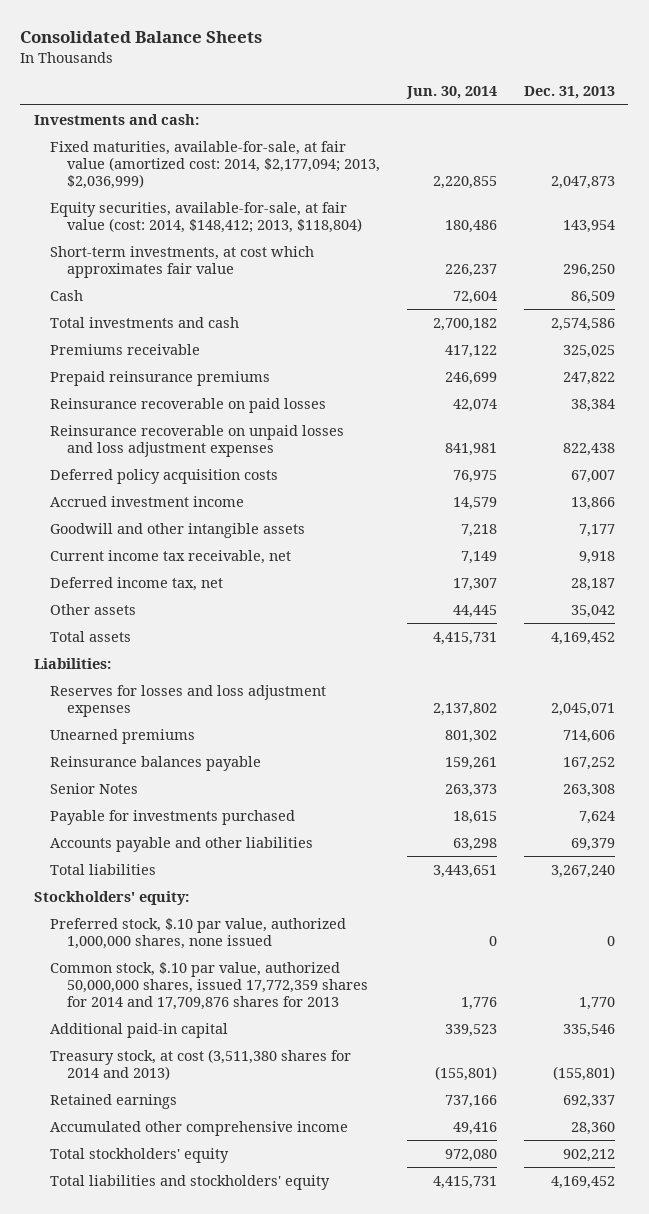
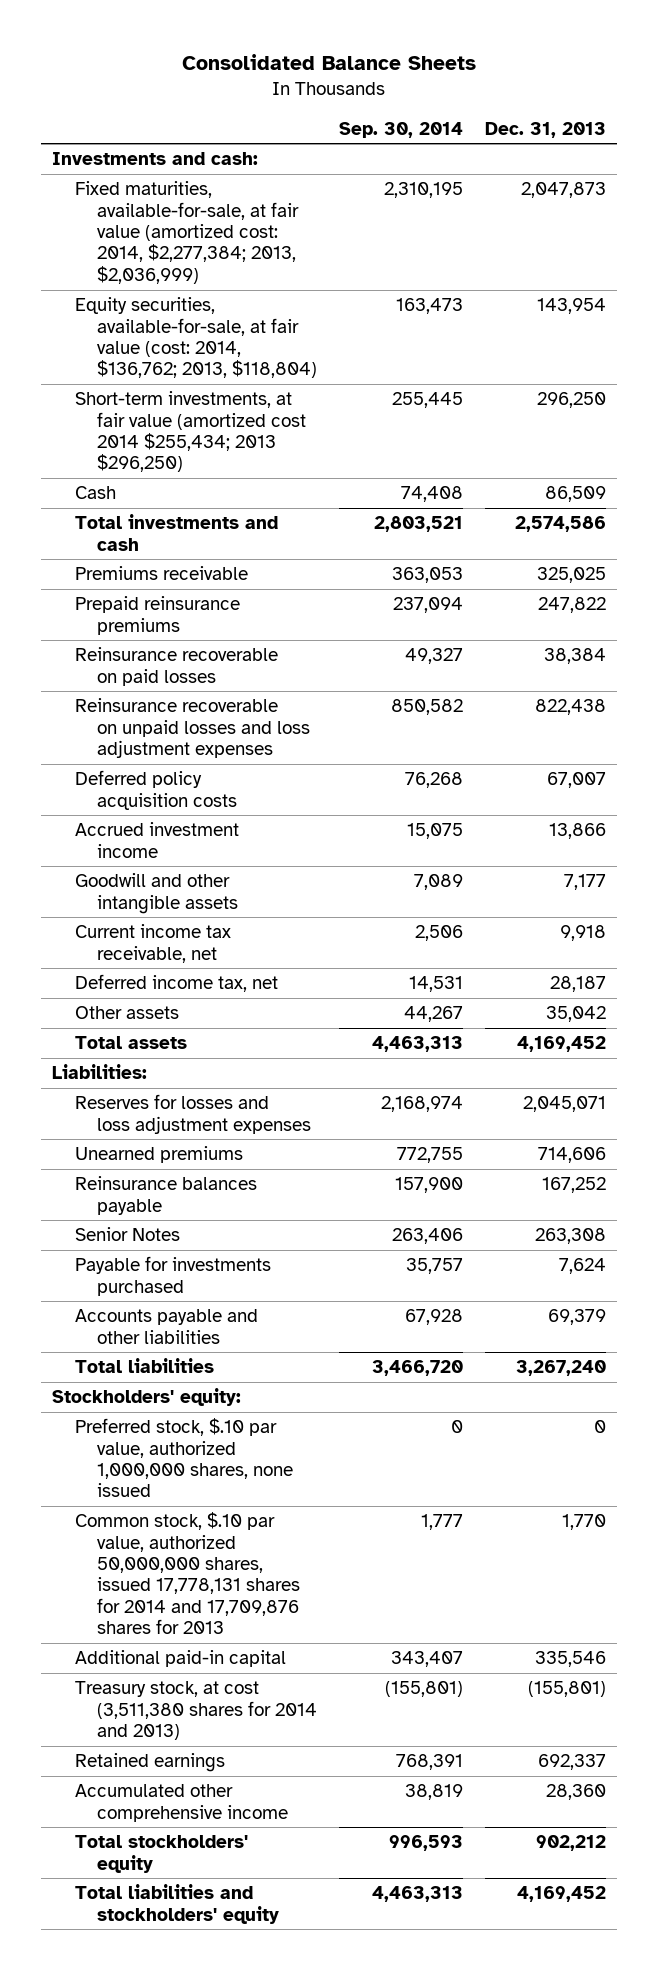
- | Jun. 30, 2014 | Dec. 31, 2013
+ | Sep. 30, 2014 | Dec. 31, 2013
- Fixed maturities, available-for-sale, at fair value (amortized cost: 2014, $2,177,094; 2013, $2,036,999) | 2,220,855 | 2,047,873
- Equity securities, available-for-sale, at fair value (cost: 2014, $148,412; 2013, $118,804) | 180,486 | 143,954
- Short-term investments, at cost which approximates fair value | 226,237 | 296,250
+ Fixed maturities, available-for-sale, at fair value (amortized cost: 2014, $2,277,384; 2013, $2,036,999) | 2,310,195 | 2,047,873
+ Equity securities, available-for-sale, at fair value (cost: 2014, $136,762; 2013, $118,804) | 163,473 | 143,954
+ Short-term investments, at fair value (amortized cost 2014 $255,434; 2013 $296,250) | 255,445 | 296,250
- Common stock, $.10 par value, authorized 50,000,000 shares, issued 17,772,359 shares for 2014 and 17,709,876 shares for 2013 | 1,776 | 1,770
+ Common stock, $.10 par value, authorized 50,000,000 shares, issued 17,778,131 shares for 2014 and 17,709,876 shares for 2013 | 1,777 | 1,770

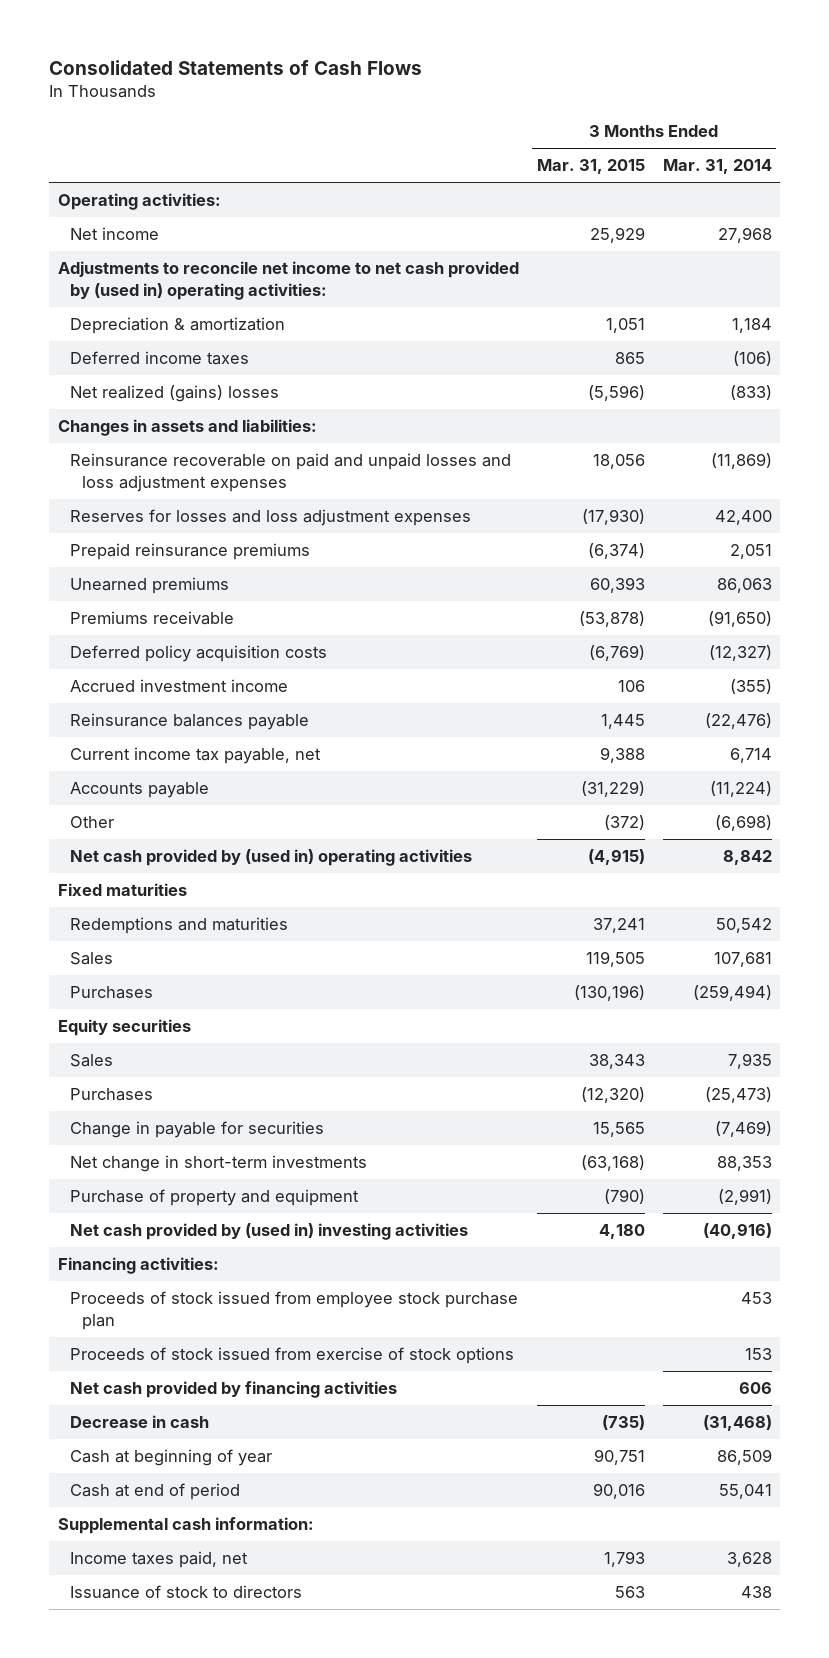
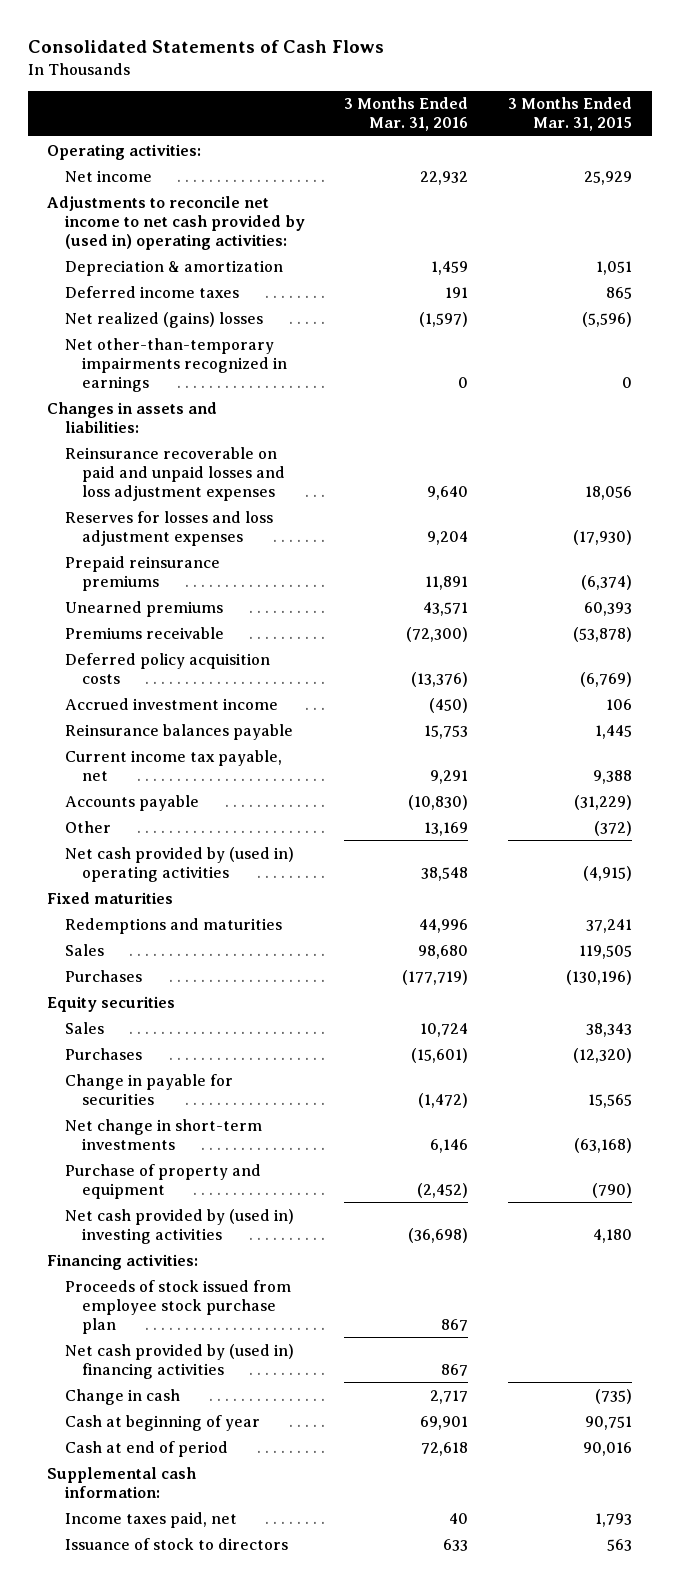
- | 3 Months Ended Mar. 31, 2015 | 3 Months Ended Mar. 31, 2014
+ | 3 Months Ended Mar. 31, 2016 | 3 Months Ended Mar. 31, 2015
+ Net other-than-temporary impairments recognized in earnings | 0 | 0
- Proceeds of stock issued from exercise of stock options | | 153
- Net cash provided by financing activities | | 606
- Decrease in cash | (735) | (31,468)
+ Net cash provided by (used in) financing activities | 867 |
+ Change in cash | 2,717 | (735)

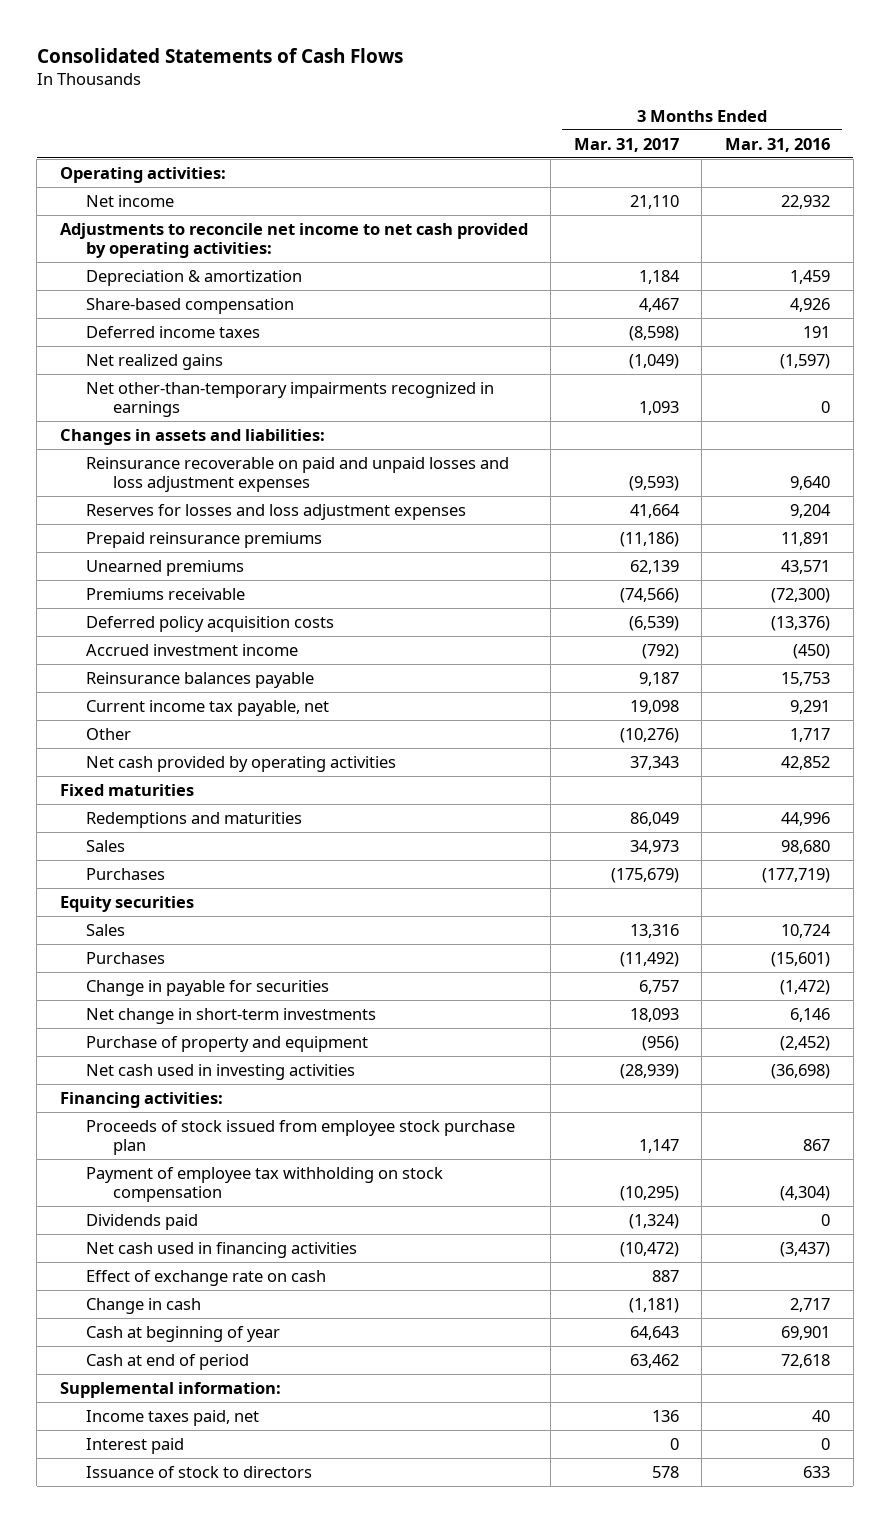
- | 3 Months Ended Mar. 31, 2016 | 3 Months Ended Mar. 31, 2015
+ | 3 Months Ended Mar. 31, 2017 | 3 Months Ended Mar. 31, 2016
- Adjustments to reconcile net income to net cash provided by (used in) operating activities:
+ Adjustments to reconcile net income to net cash provided by operating activities:
+ Share-based compensation | 4,467 | 4,926
- Net realized (gains) losses | (1,597) | (5,596)
+ Net realized gains | (1,049) | (1,597)
- Accounts payable | (10,830) | (31,229)
- Other | 13,169 | (372)
- Net cash provided by (used in) operating activities | 38,548 | (4,915)
+ Other | (10,276) | 1,717
+ Net cash provided by operating activities | 37,343 | 42,852
- Net cash provided by (used in) investing activities | (36,698) | 4,180
+ Net cash used in investing activities | (28,939) | (36,698)
- Net cash provided by (used in) financing activities | 867 |
+ Payment of employee tax withholding on stock compensation | (10,295) | (4,304)
+ Dividends paid | (1,324) | 0
+ Net cash used in financing activities | (10,472) | (3,437)
+ Effect of exchange rate on cash | 887 |
- Supplemental cash information:
+ Supplemental information:
+ Interest paid | 0 | 0

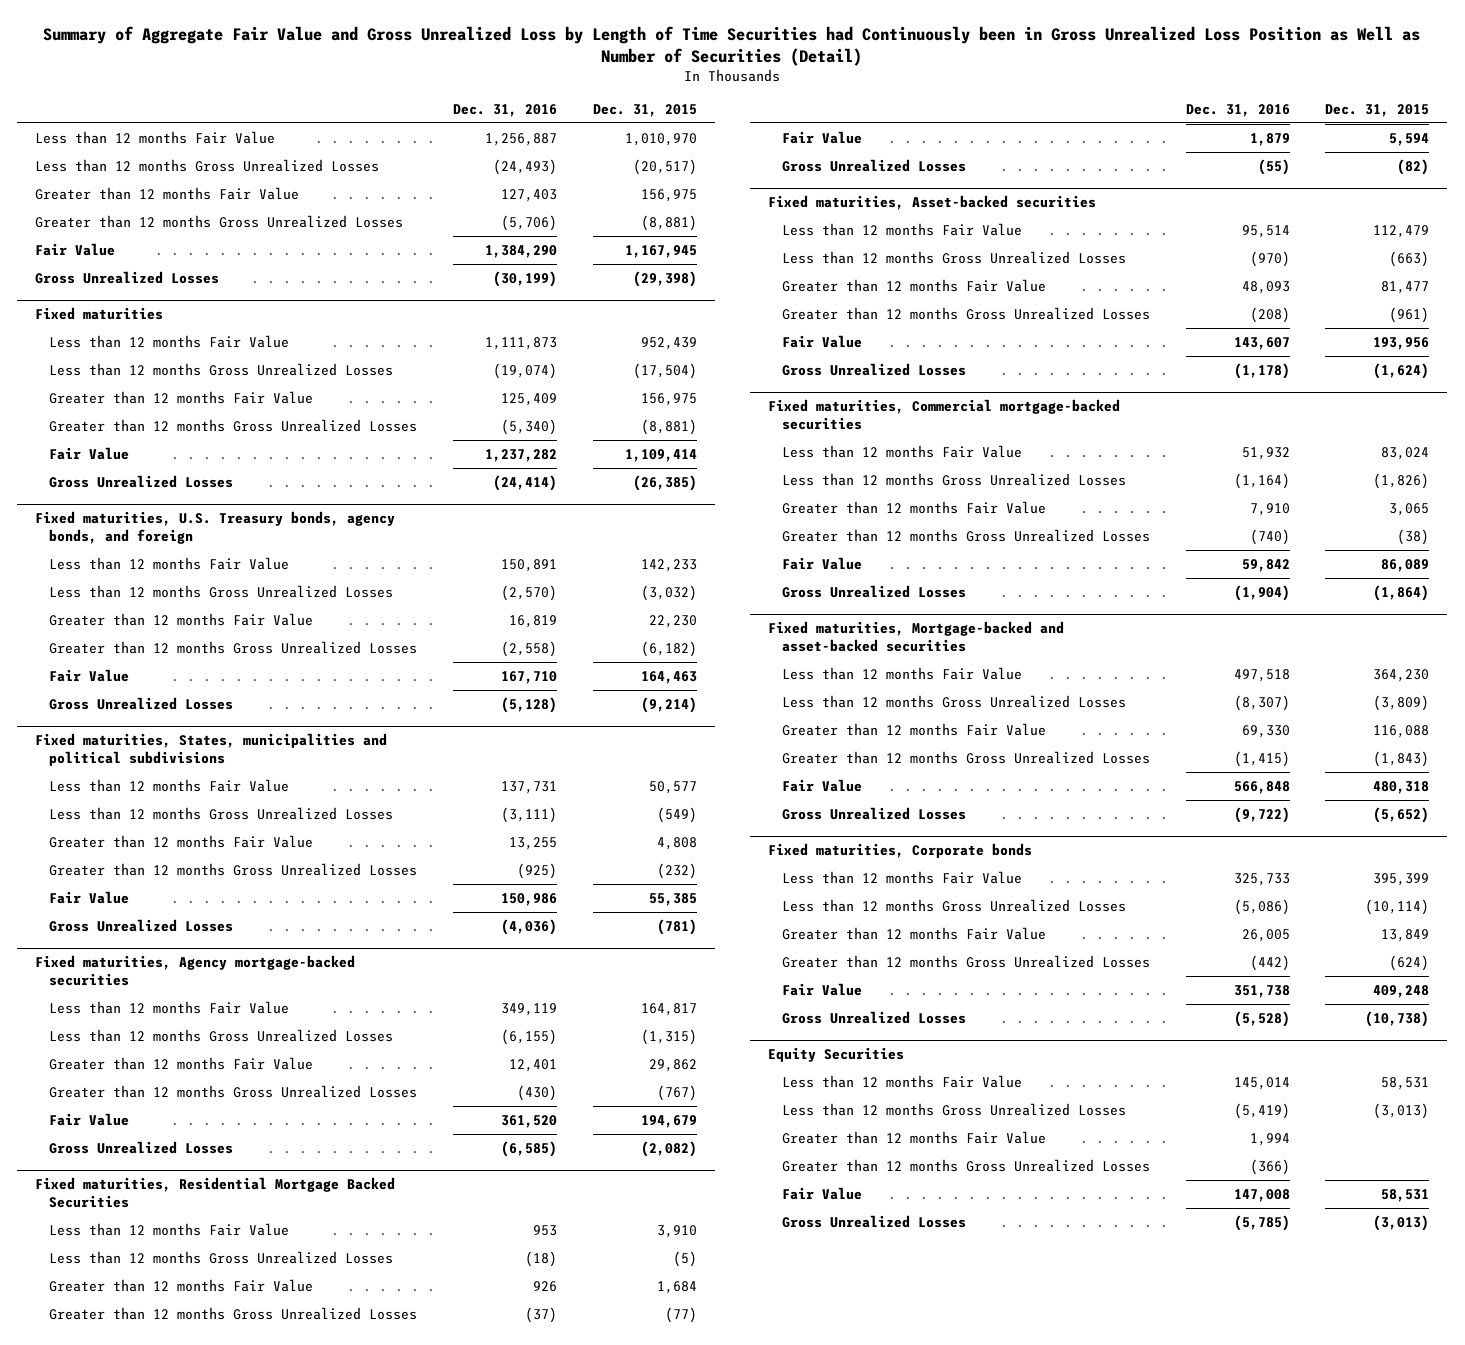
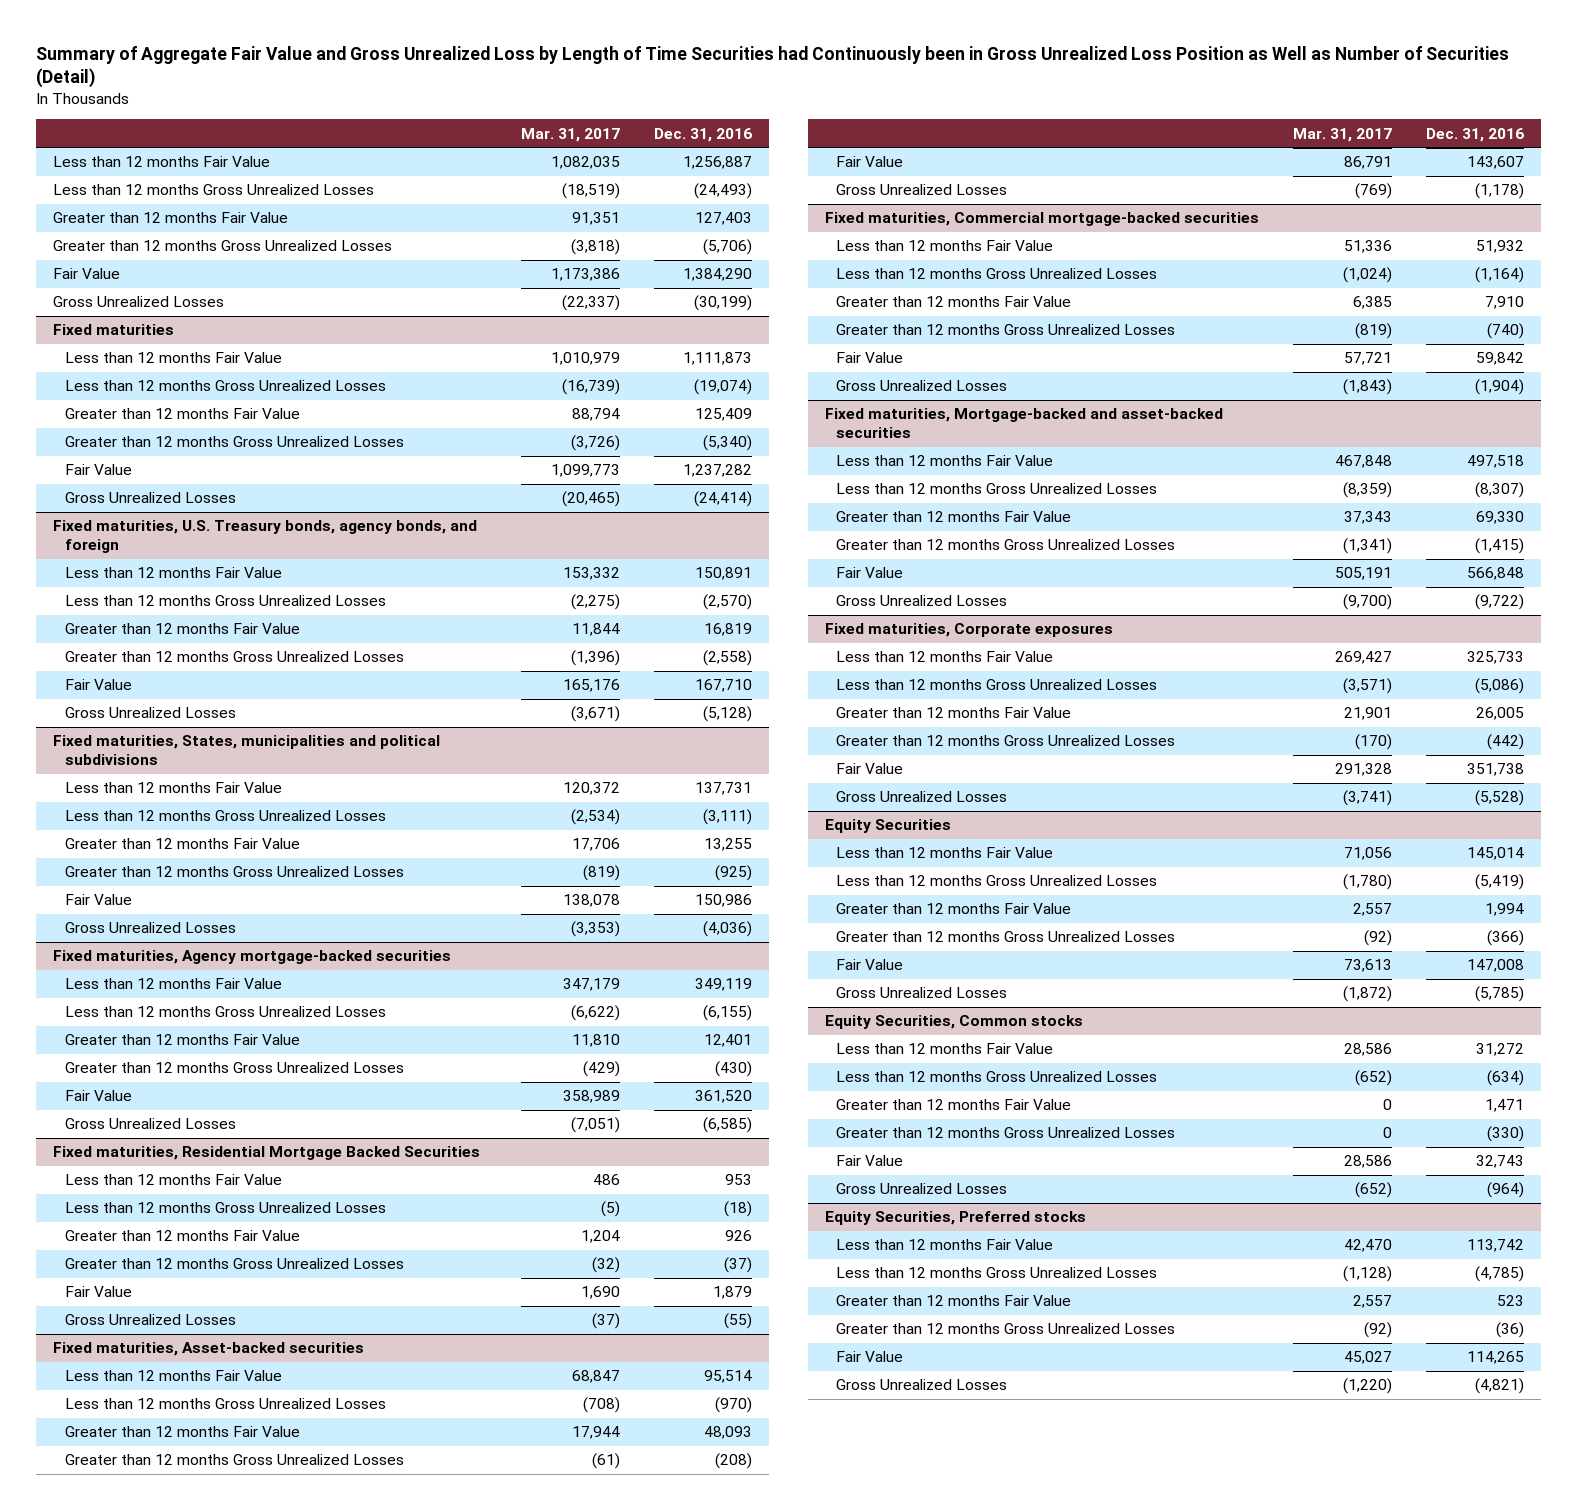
- | Dec. 31, 2016 | Dec. 31, 2015
+ | Mar. 31, 2017 | Dec. 31, 2016
- Fixed maturities, Corporate bonds
+ Fixed maturities, Corporate exposures
+ Equity Securities, Common stocks
+ Less than 12 months Fair Value | 28,586 | 31,272
+ Less than 12 months Gross Unrealized Losses | (652) | (634)
+ Greater than 12 months Fair Value | 0 | 1,471
+ Greater than 12 months Gross Unrealized Losses | 0 | (330)
+ Fair Value | 28,586 | 32,743
+ Gross Unrealized Losses | (652) | (964)
+ Equity Securities, Preferred stocks
+ Less than 12 months Fair Value | 42,470 | 113,742
+ Less than 12 months Gross Unrealized Losses | (1,128) | (4,785)
+ Greater than 12 months Fair Value | 2,557 | 523
+ Greater than 12 months Gross Unrealized Losses | (92) | (36)
+ Fair Value | 45,027 | 114,265
+ Gross Unrealized Losses | (1,220) | (4,821)

